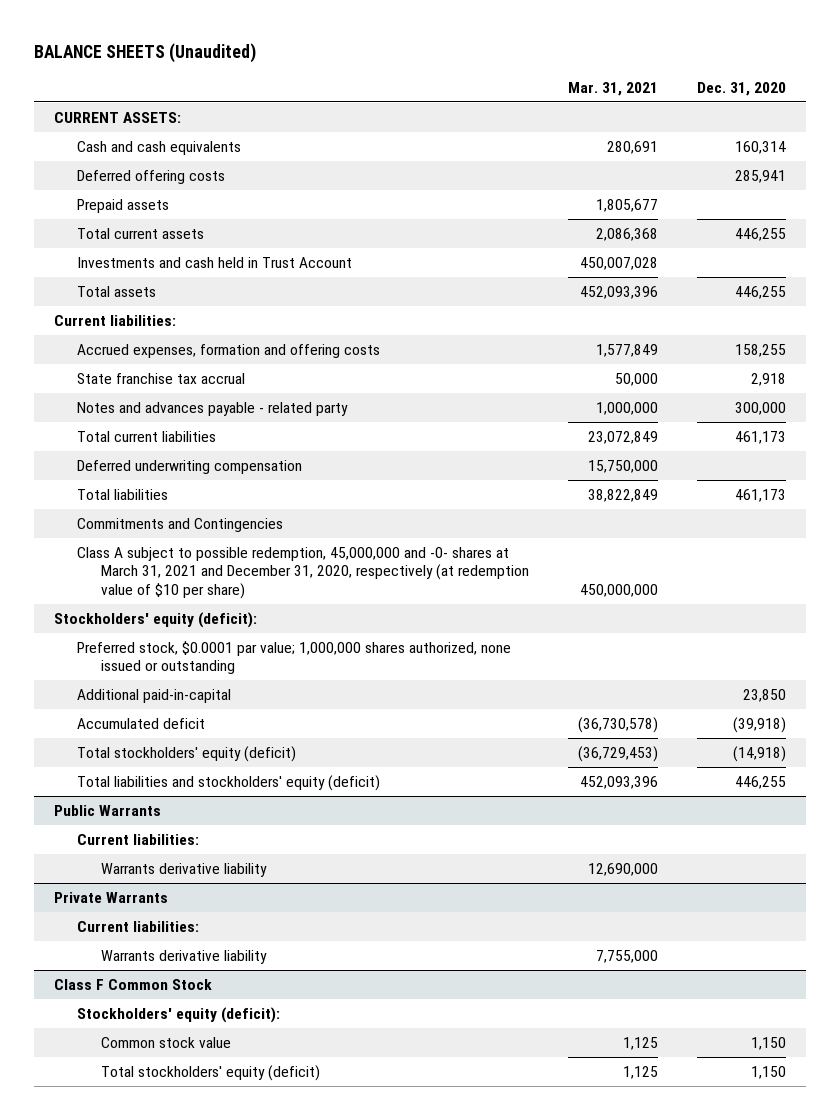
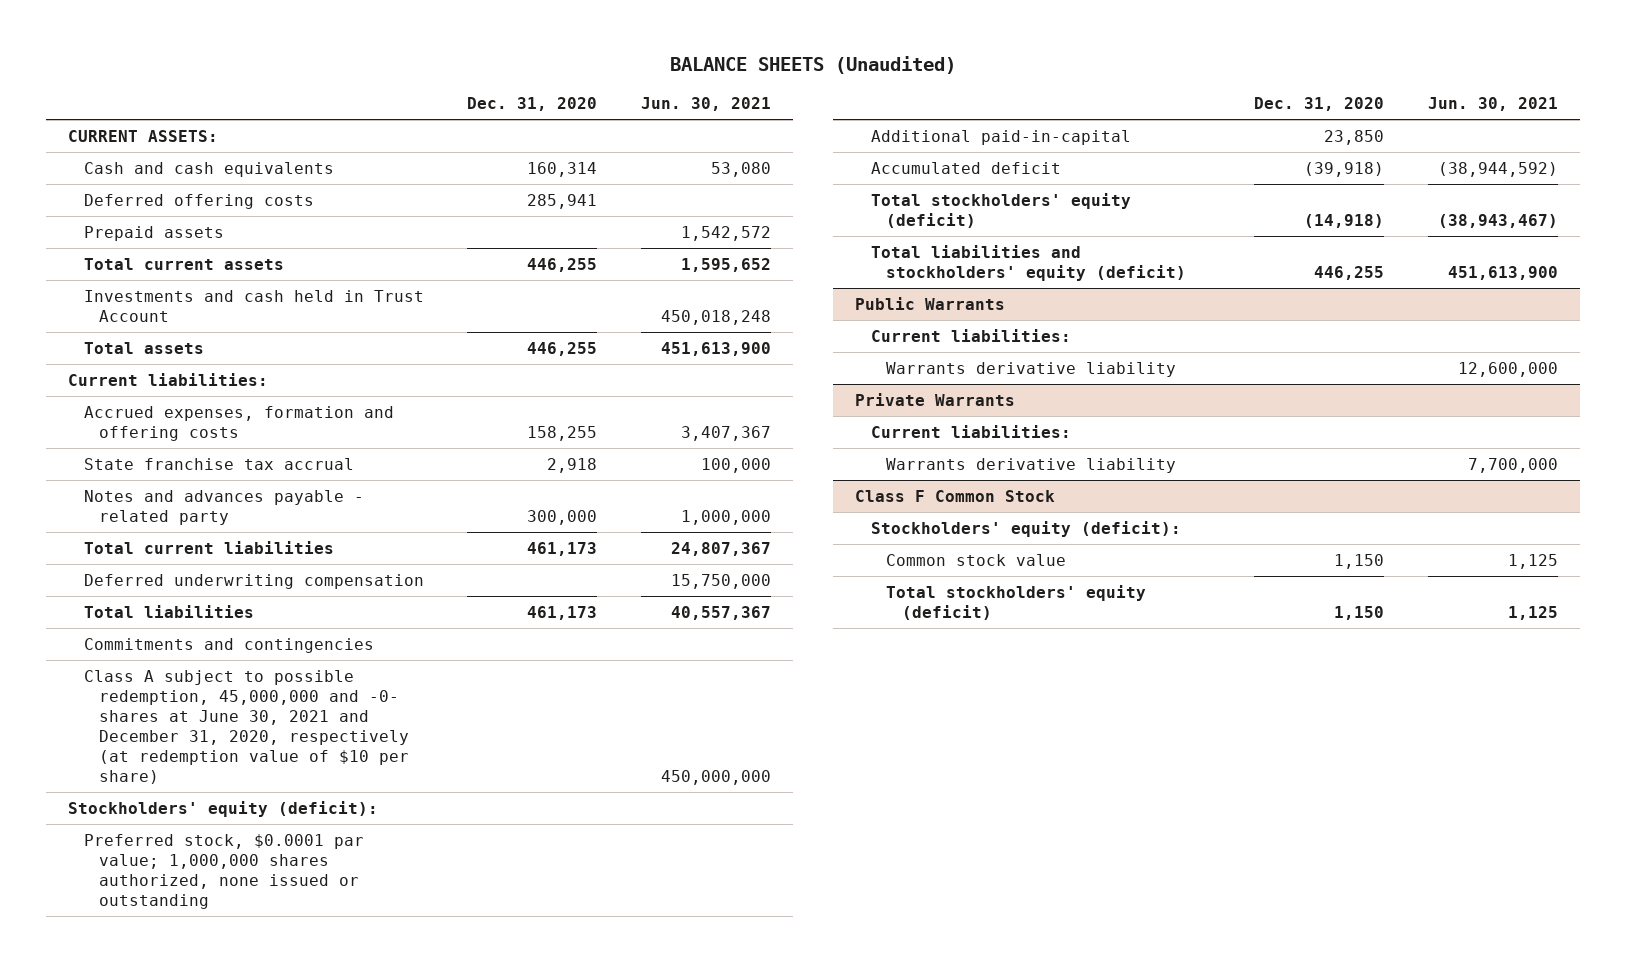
- | Mar. 31, 2021 | Dec. 31, 2020
+ | Dec. 31, 2020 | Jun. 30, 2021
- Commitments and Contingencies
- Class A subject to possible redemption, 45,000,000 and -0- shares at March 31, 2021 and December 31, 2020, respectively (at redemption value of $10 per share) | 450,000,000 |
+ Commitments and contingencies
+ Class A subject to possible redemption, 45,000,000 and -0- shares at June 30, 2021 and December 31, 2020, respectively (at redemption value of $10 per share) | | 450,000,000

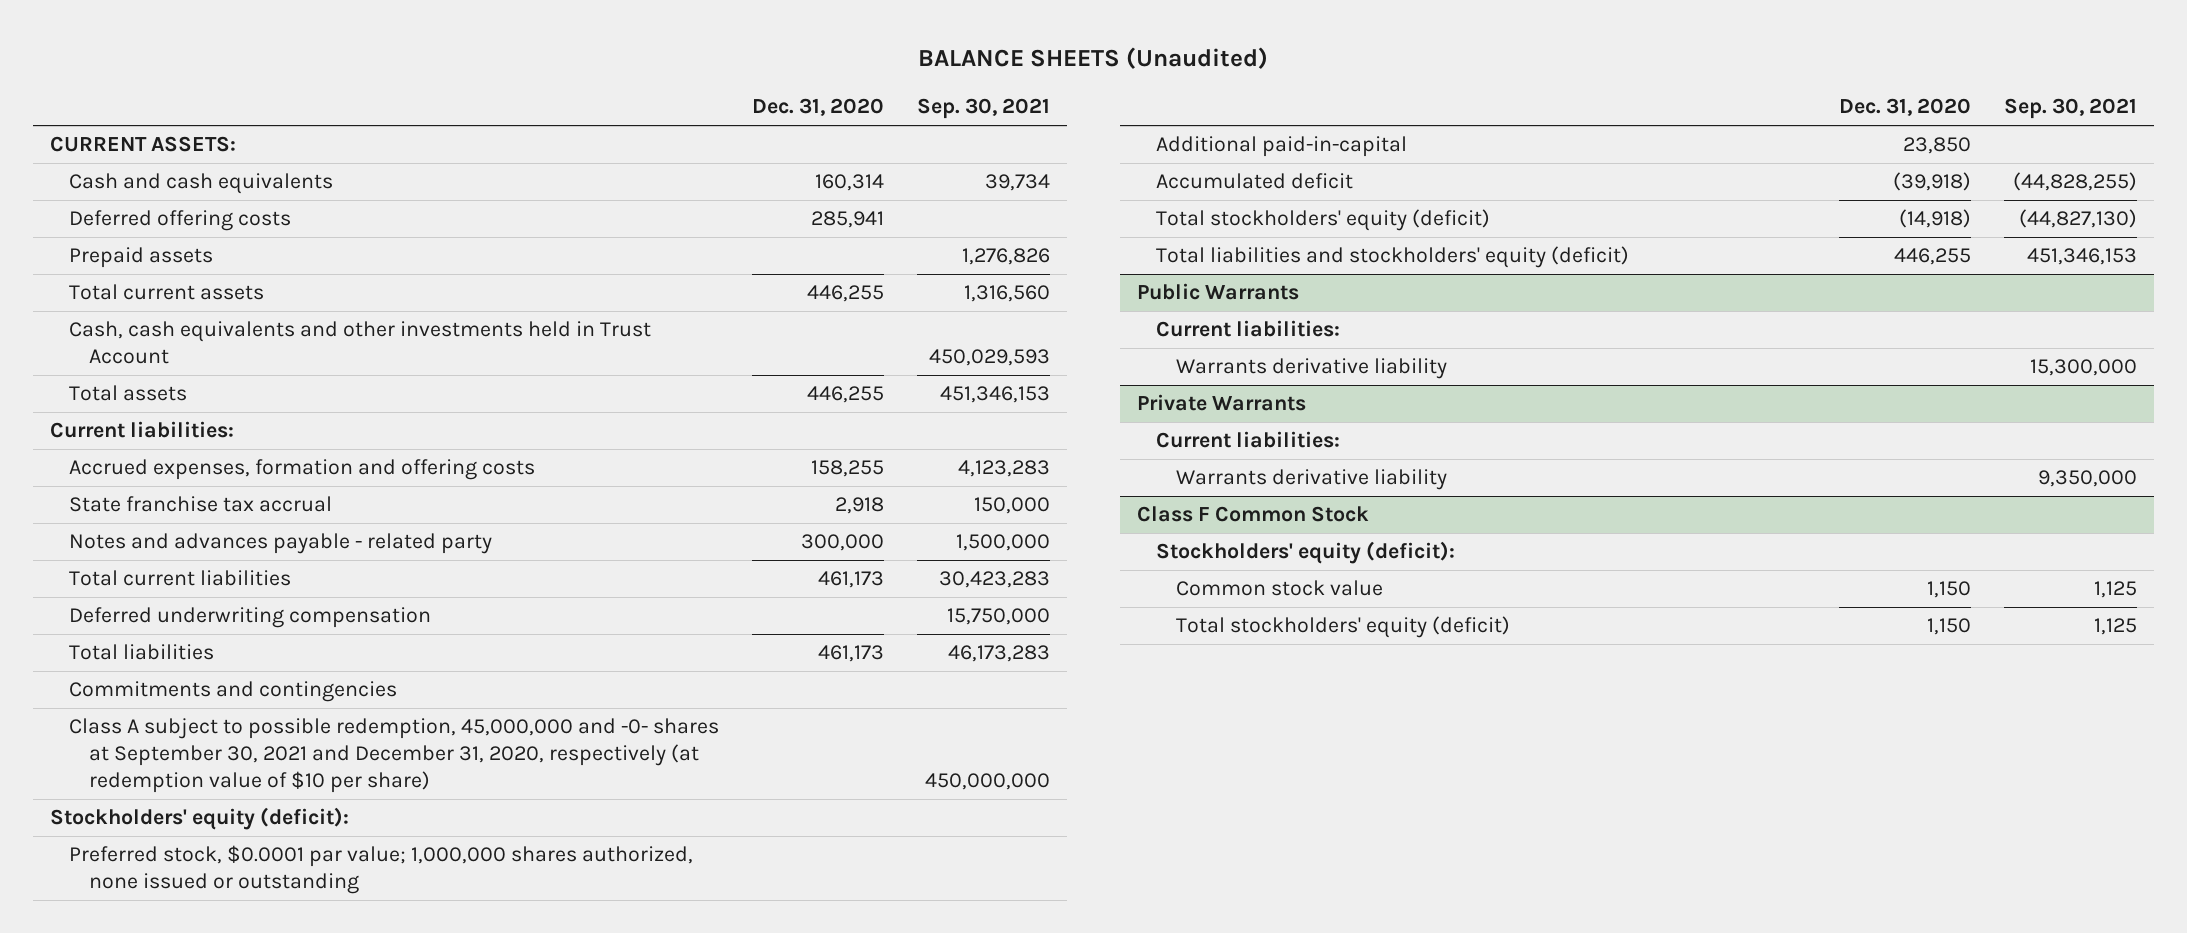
- | Dec. 31, 2020 | Jun. 30, 2021
+ | Dec. 31, 2020 | Sep. 30, 2021
- Investments and cash held in Trust Account | | 450,018,248
+ Cash, cash equivalents and other investments held in Trust Account | | 450,029,593
- Class A subject to possible redemption, 45,000,000 and -0- shares at June 30, 2021 and December 31, 2020, respectively (at redemption value of $10 per share) | | 450,000,000
+ Class A subject to possible redemption, 45,000,000 and -0- shares at September 30, 2021 and December 31, 2020, respectively (at redemption value of $10 per share) | | 450,000,000

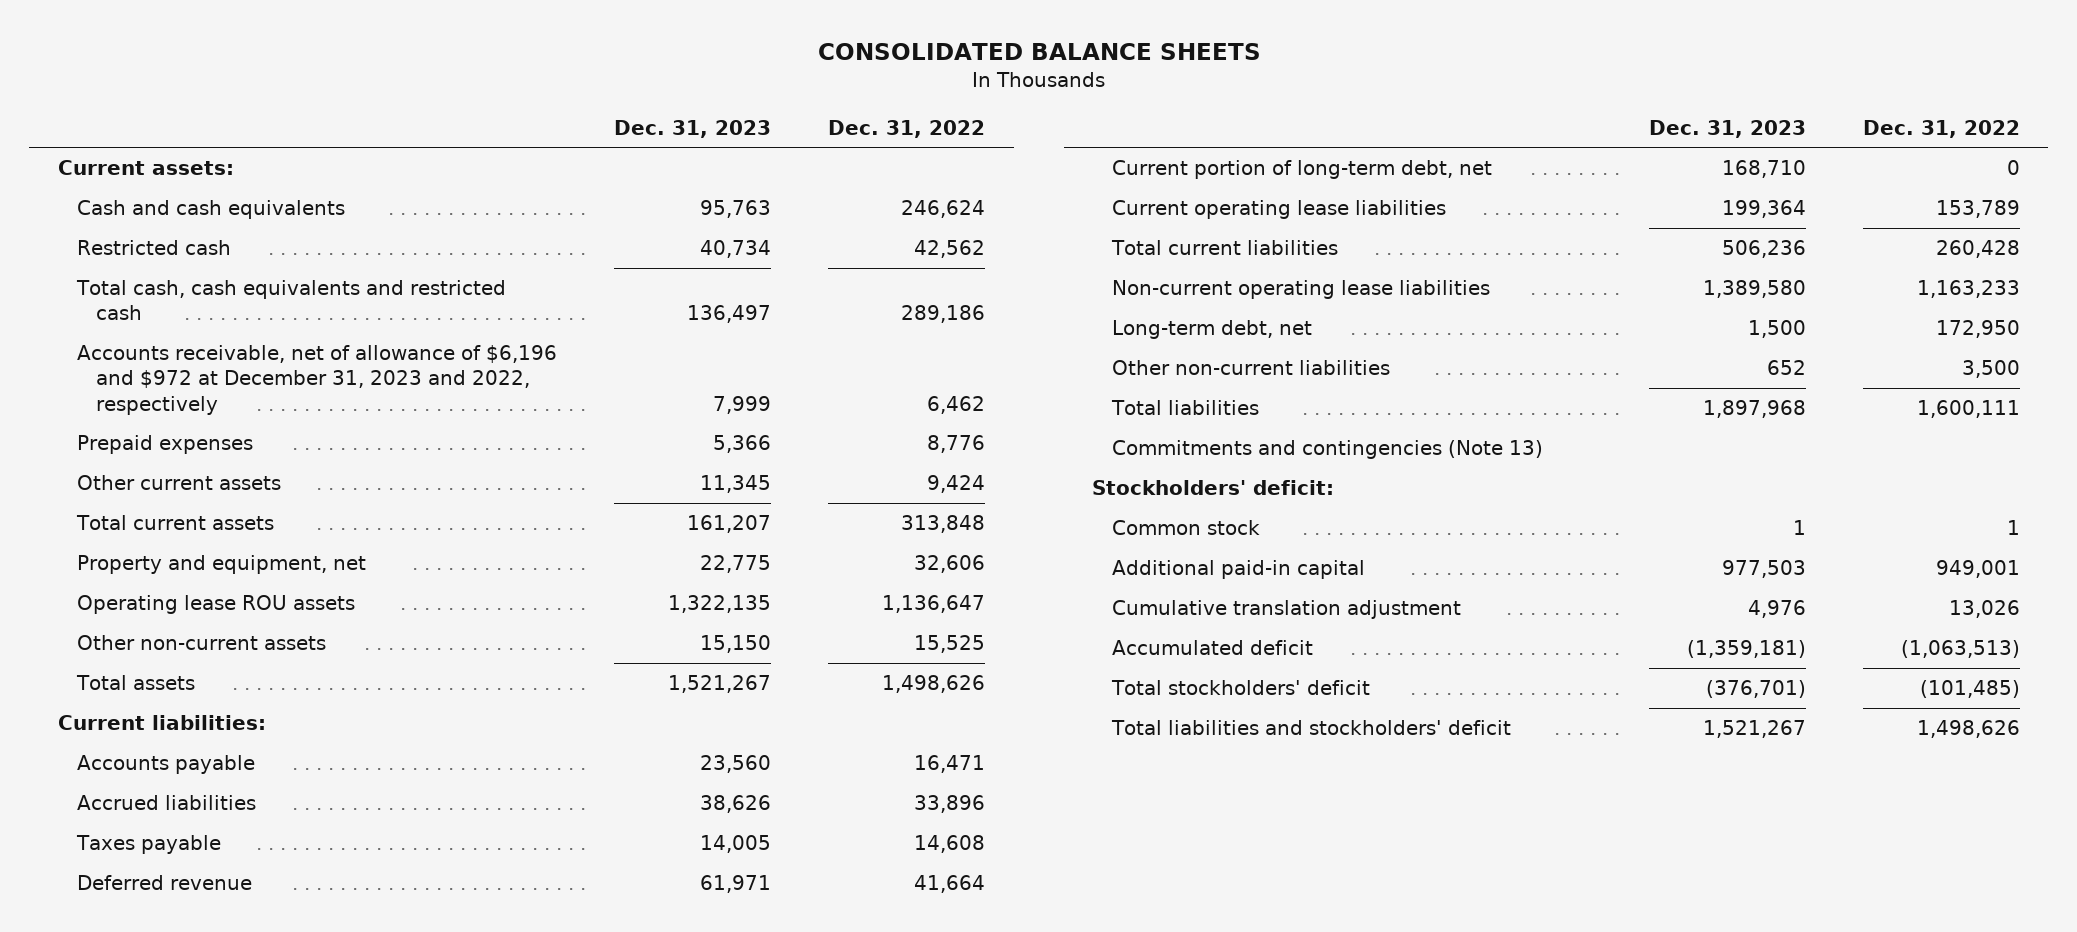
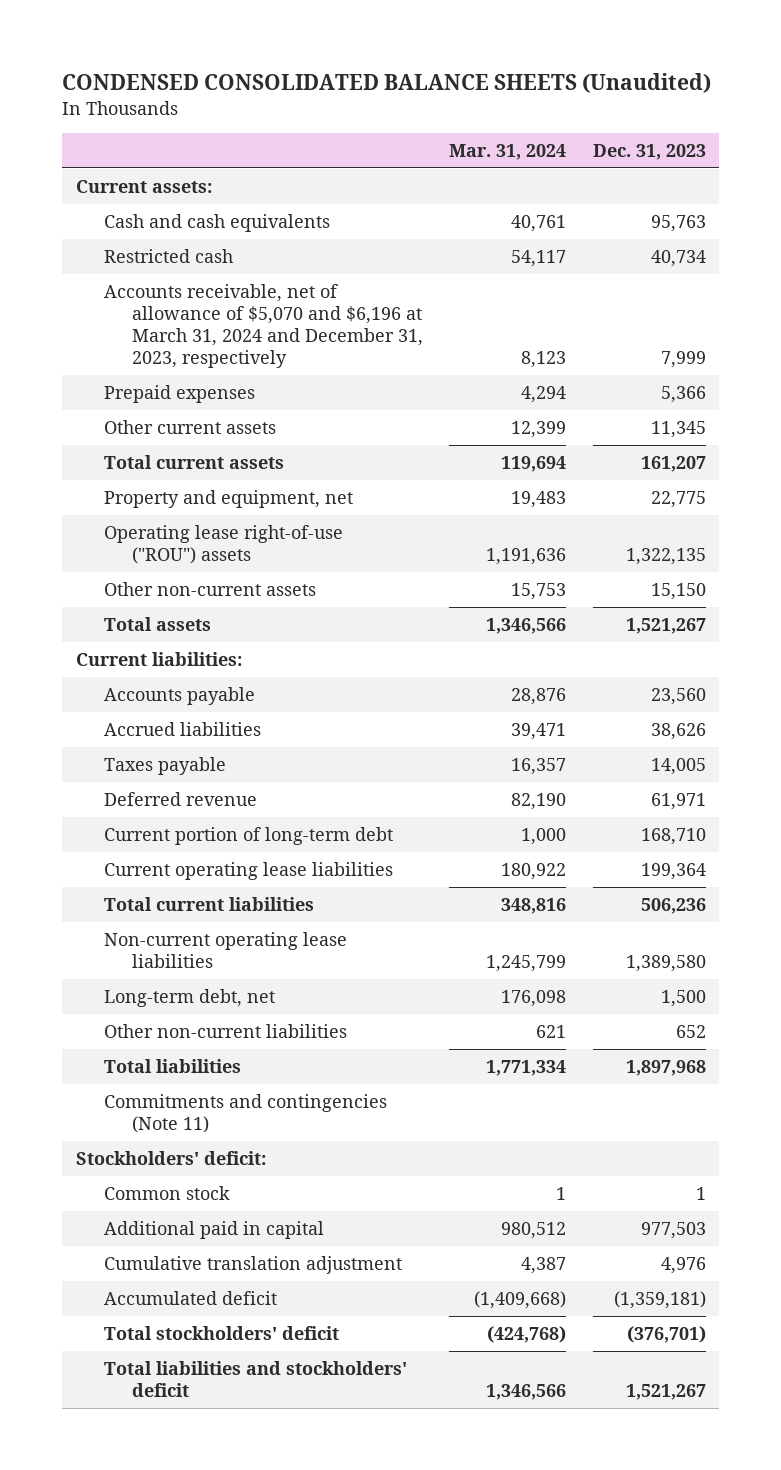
- CONSOLIDATED BALANCE SHEETS
+ CONDENSED CONSOLIDATED BALANCE SHEETS (Unaudited)
- | Dec. 31, 2023 | Dec. 31, 2022
+ | Mar. 31, 2024 | Dec. 31, 2023
- Total cash, cash equivalents and restricted cash | 136,497 | 289,186
- Accounts receivable, net of allowance of $6,196 and $972 at December 31, 2023 and 2022, respectively | 7,999 | 6,462
+ Accounts receivable, net of allowance of $5,070 and $6,196 at March 31, 2024 and December 31, 2023, respectively | 8,123 | 7,999
- Operating lease ROU assets | 1,322,135 | 1,136,647
+ Operating lease right-of-use ("ROU") assets | 1,191,636 | 1,322,135
- Current portion of long-term debt, net | 168,710 | 0
+ Current portion of long-term debt | 1,000 | 168,710
- Commitments and contingencies (Note 13)
+ Commitments and contingencies (Note 11)
- Additional paid-in capital | 977,503 | 949,001
+ Additional paid in capital | 980,512 | 977,503

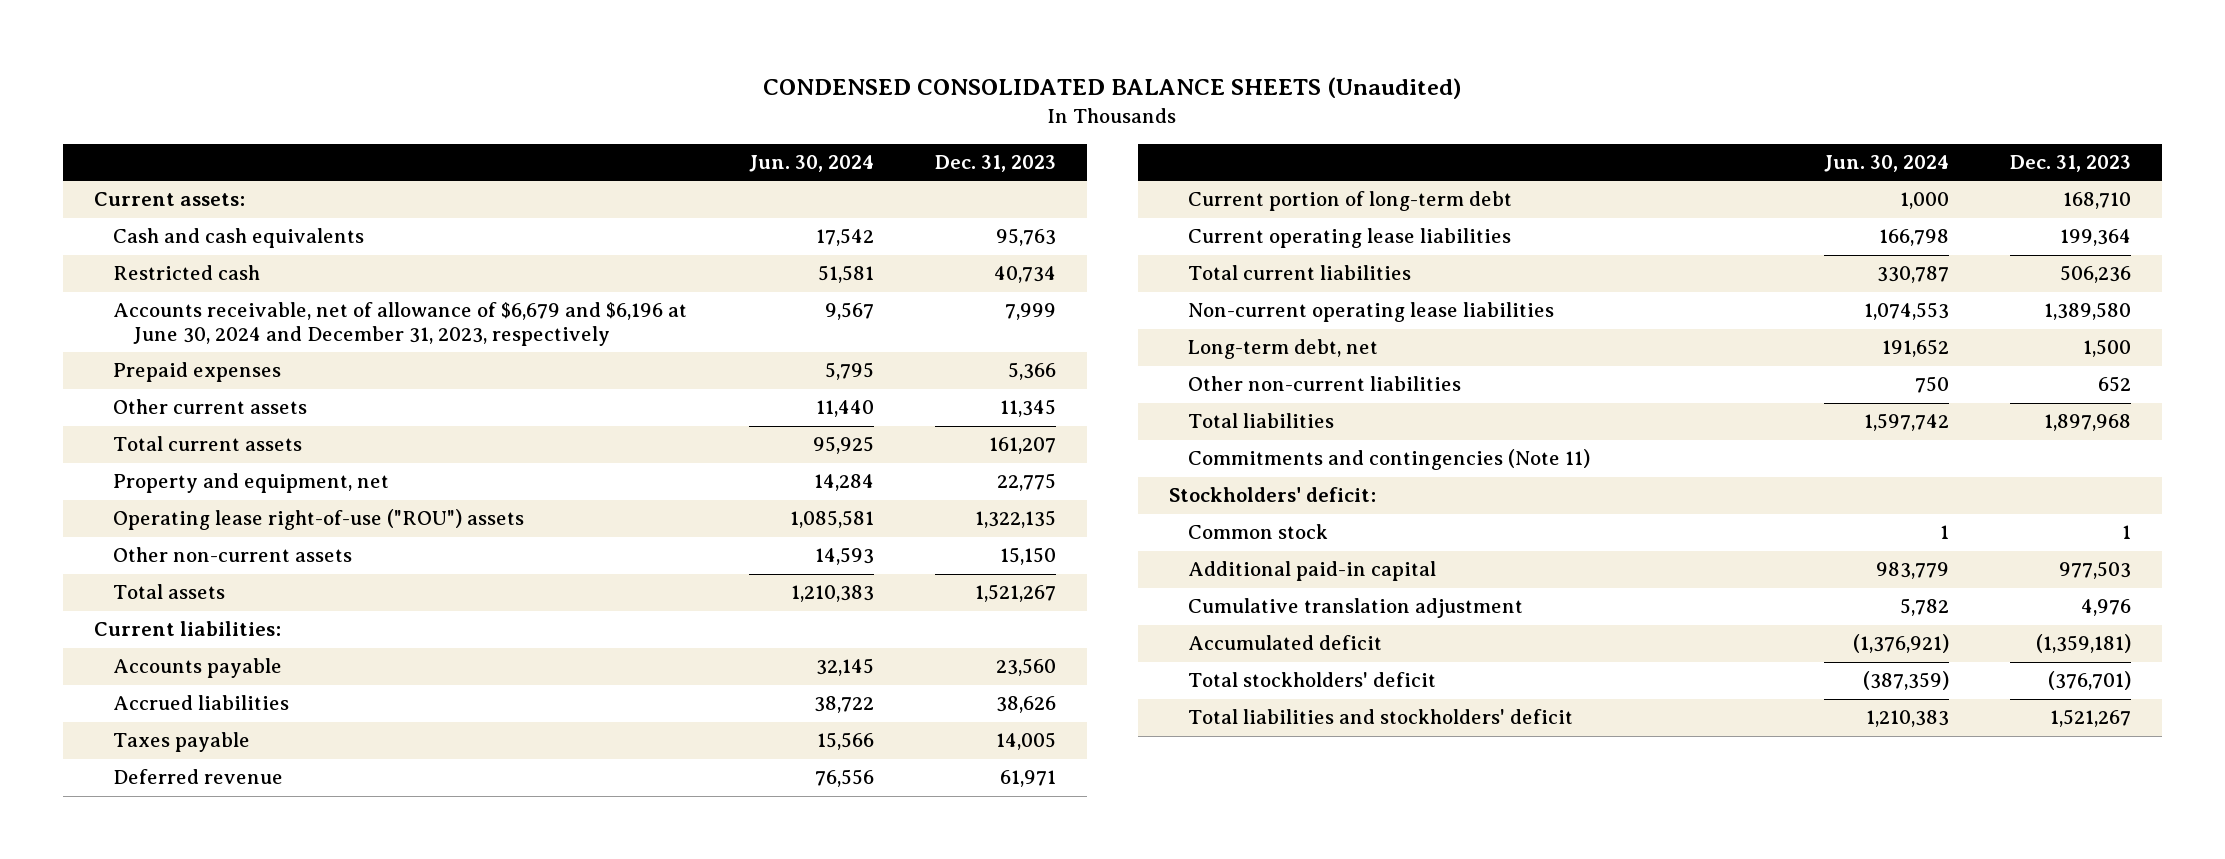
- | Mar. 31, 2024 | Dec. 31, 2023
+ | Jun. 30, 2024 | Dec. 31, 2023
- Accounts receivable, net of allowance of $5,070 and $6,196 at March 31, 2024 and December 31, 2023, respectively | 8,123 | 7,999
+ Accounts receivable, net of allowance of $6,679 and $6,196 at June 30, 2024 and December 31, 2023, respectively | 9,567 | 7,999
- Additional paid in capital | 980,512 | 977,503
+ Additional paid-in capital | 983,779 | 977,503

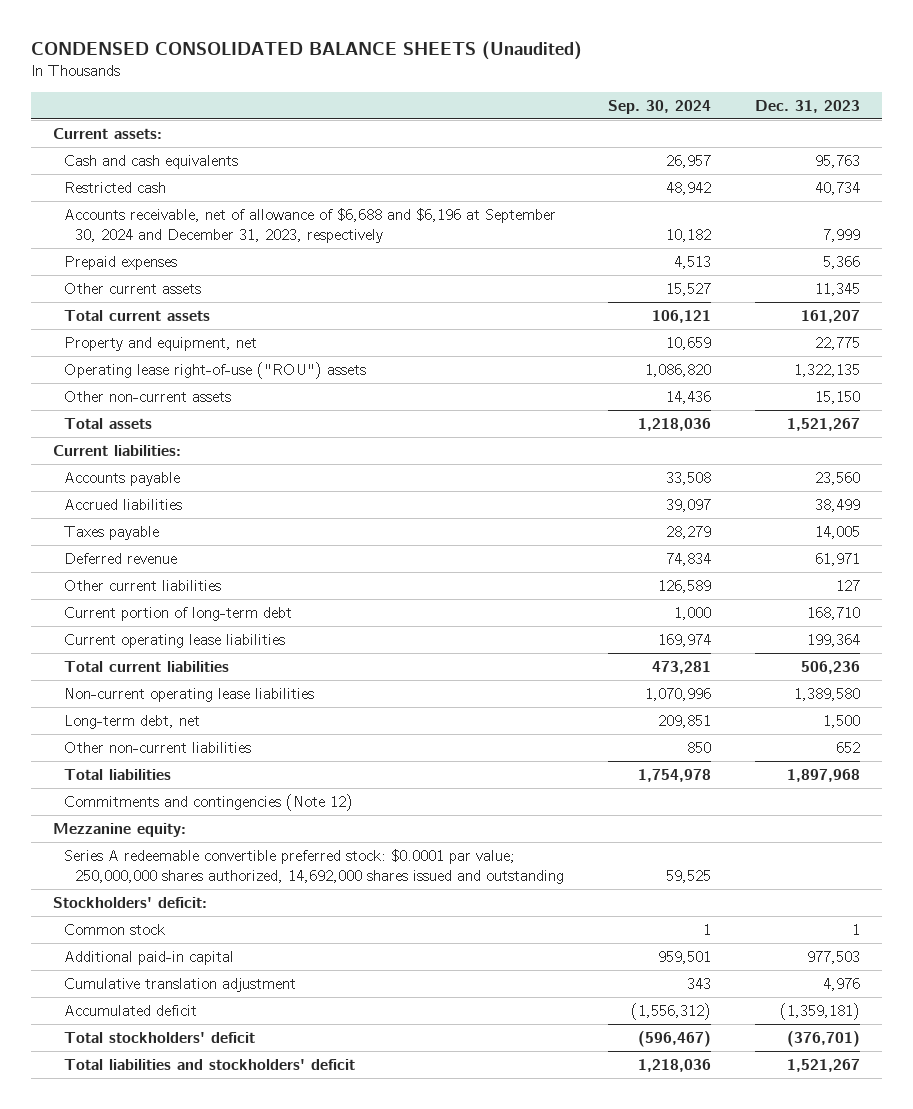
- | Jun. 30, 2024 | Dec. 31, 2023
+ | Sep. 30, 2024 | Dec. 31, 2023
- Accounts receivable, net of allowance of $6,679 and $6,196 at June 30, 2024 and December 31, 2023, respectively | 9,567 | 7,999
+ Accounts receivable, net of allowance of $6,688 and $6,196 at September 30, 2024 and December 31, 2023, respectively | 10,182 | 7,999
- Accrued liabilities | 38,722 | 38,626
+ Accrued liabilities | 39,097 | 38,499
+ Other current liabilities | 126,589 | 127
- Commitments and contingencies (Note 11)
+ Commitments and contingencies (Note 12)
+ Mezzanine equity:
+ Series A redeemable convertible preferred stock: $0.0001 par value; 250,000,000 shares authorized, 14,692,000 shares issued and outstanding | 59,525 |

